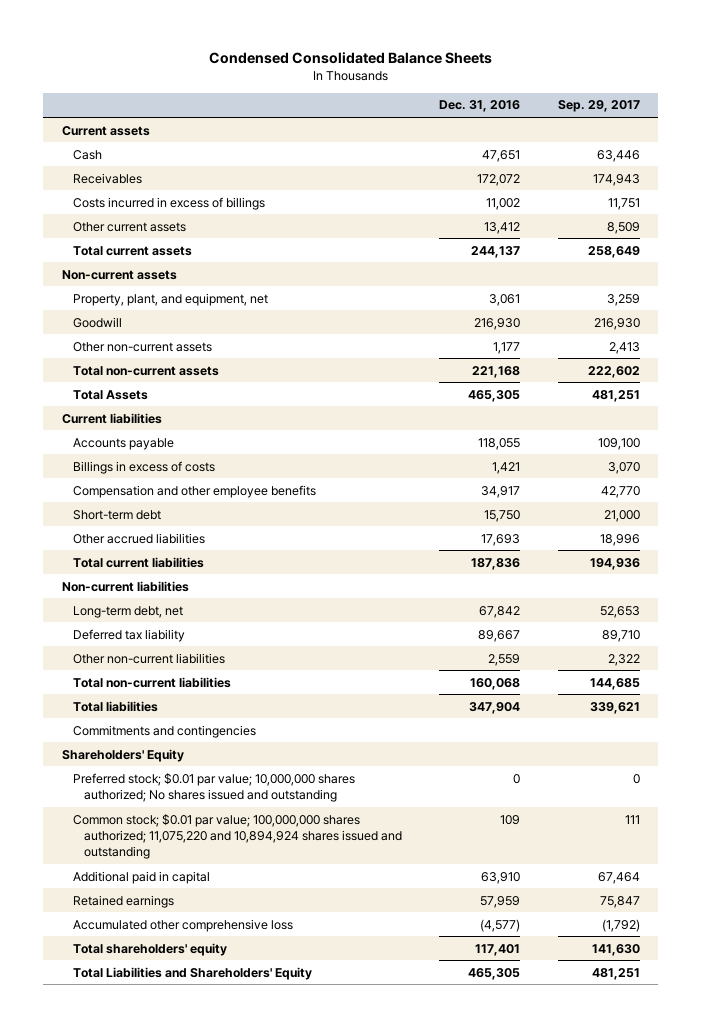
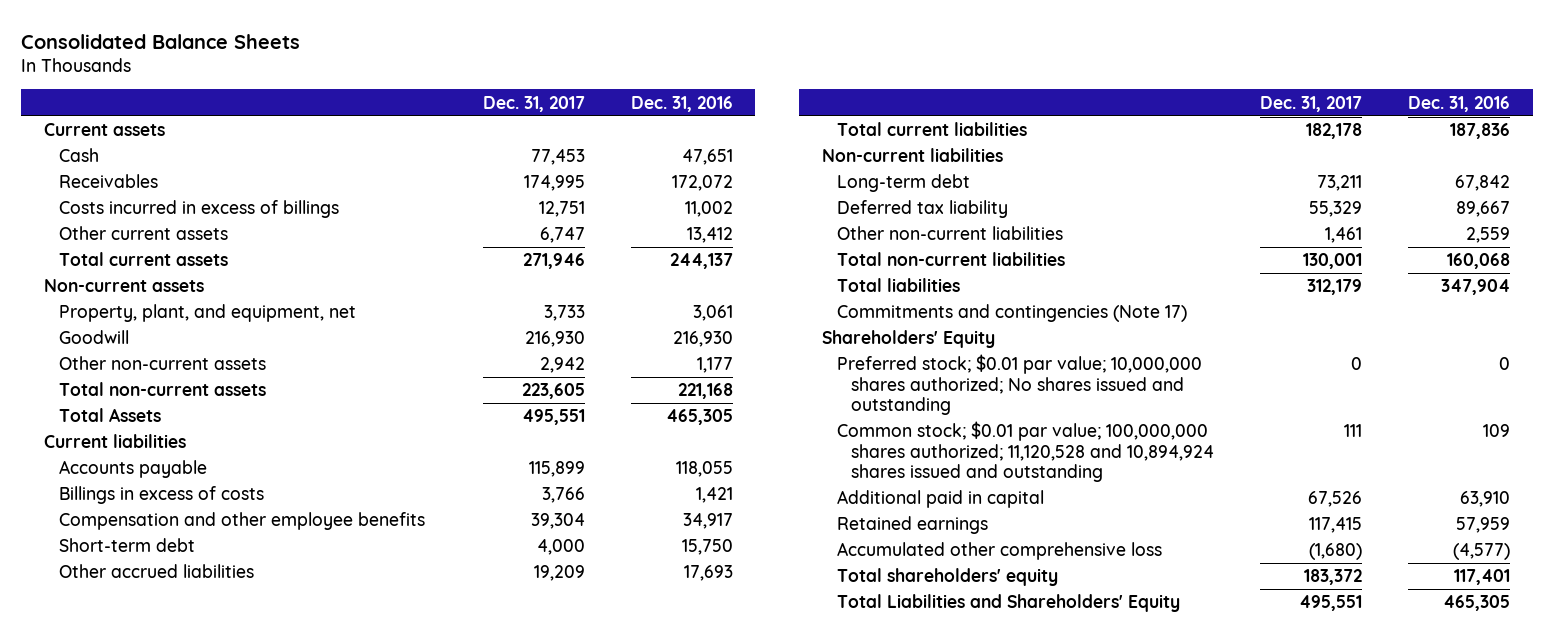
- Condensed Consolidated Balance Sheets
+ Consolidated Balance Sheets
- | Dec. 31, 2016 | Sep. 29, 2017
+ | Dec. 31, 2017 | Dec. 31, 2016
- Long-term debt, net | 67,842 | 52,653
+ Long-term debt | 73,211 | 67,842
- Commitments and contingencies
+ Commitments and contingencies (Note 17)
- Common stock; $0.01 par value; 100,000,000 shares authorized; 11,075,220 and 10,894,924 shares issued and outstanding | 109 | 111
+ Common stock; $0.01 par value; 100,000,000 shares authorized; 11,120,528 and 10,894,924 shares issued and outstanding | 111 | 109

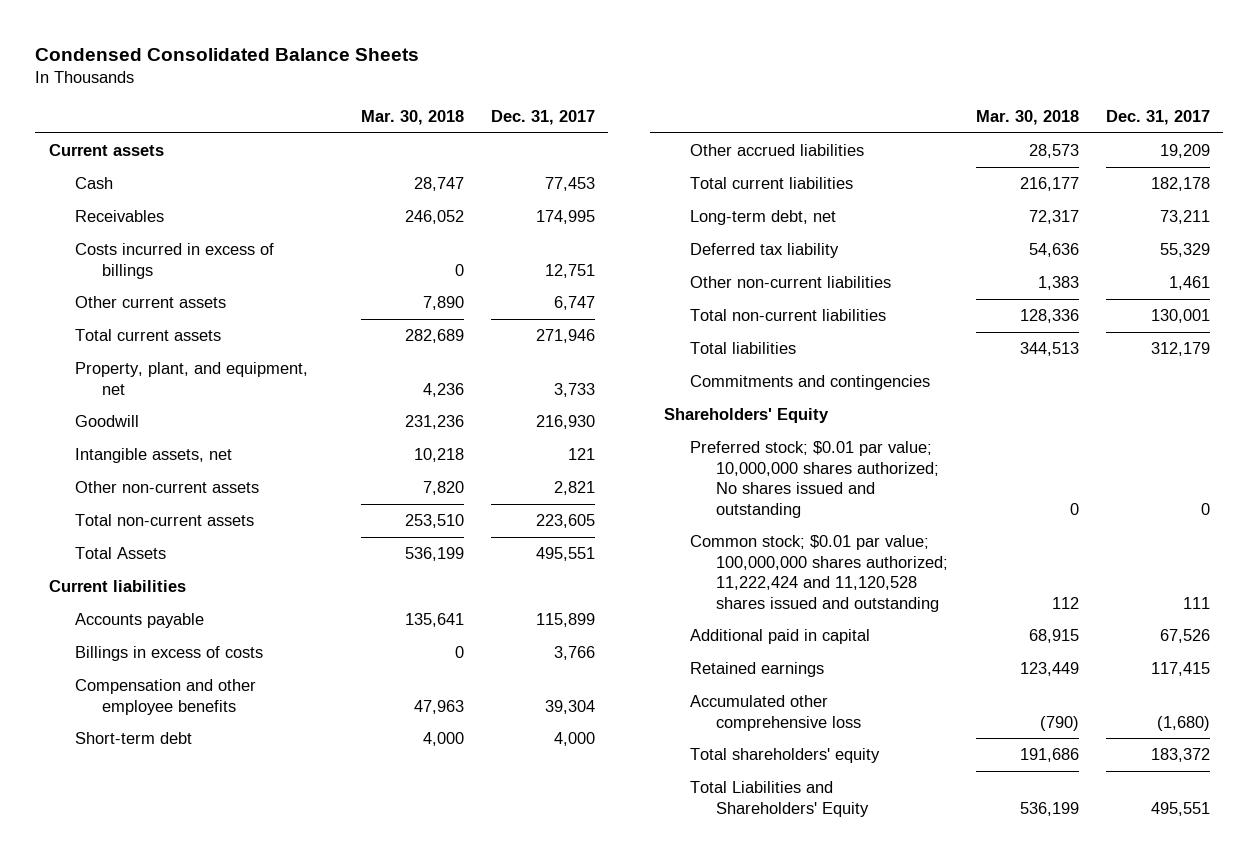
- Consolidated Balance Sheets
+ Condensed Consolidated Balance Sheets
- | Dec. 31, 2017 | Dec. 31, 2016
+ | Mar. 30, 2018 | Dec. 31, 2017
- Non-current assets
- Other non-current assets | 2,942 | 1,177
+ Intangible assets, net | 10,218 | 121
+ Other non-current assets | 7,820 | 2,821
- Non-current liabilities
- Long-term debt | 73,211 | 67,842
+ Long-term debt, net | 72,317 | 73,211
- Commitments and contingencies (Note 17)
+ Commitments and contingencies
- Common stock; $0.01 par value; 100,000,000 shares authorized; 11,120,528 and 10,894,924 shares issued and outstanding | 111 | 109
+ Common stock; $0.01 par value; 100,000,000 shares authorized; 11,222,424 and 11,120,528 shares issued and outstanding | 112 | 111

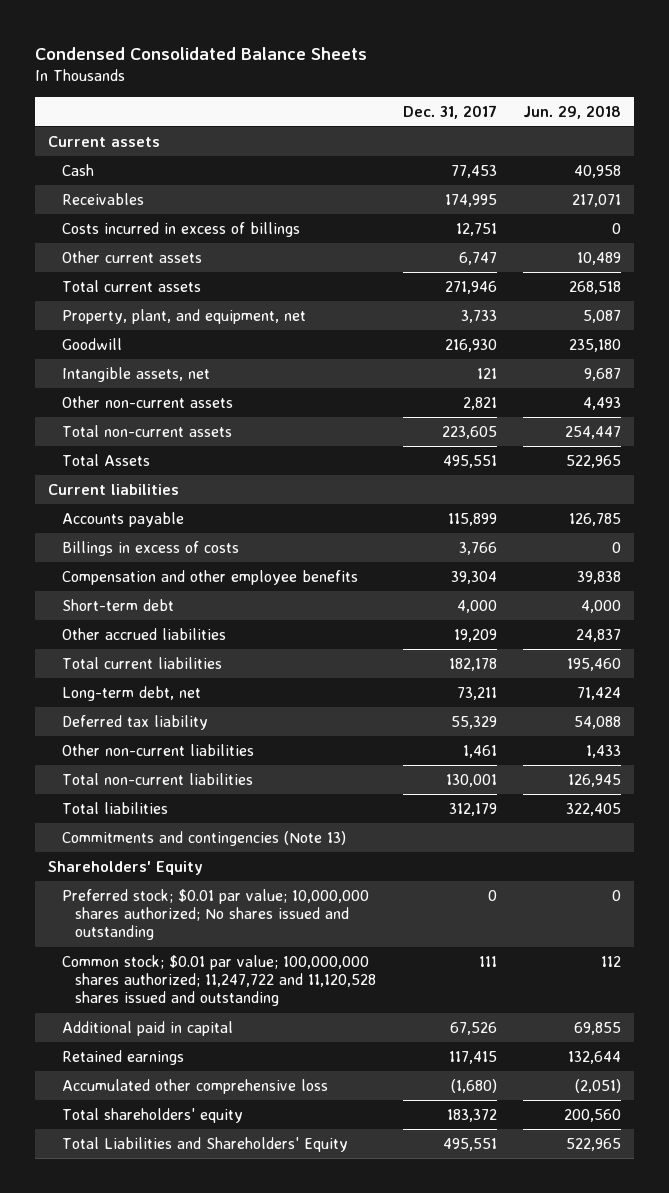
- | Mar. 30, 2018 | Dec. 31, 2017
+ | Dec. 31, 2017 | Jun. 29, 2018
- Commitments and contingencies
+ Commitments and contingencies (Note 13)
- Common stock; $0.01 par value; 100,000,000 shares authorized; 11,222,424 and 11,120,528 shares issued and outstanding | 112 | 111
+ Common stock; $0.01 par value; 100,000,000 shares authorized; 11,247,722 and 11,120,528 shares issued and outstanding | 111 | 112

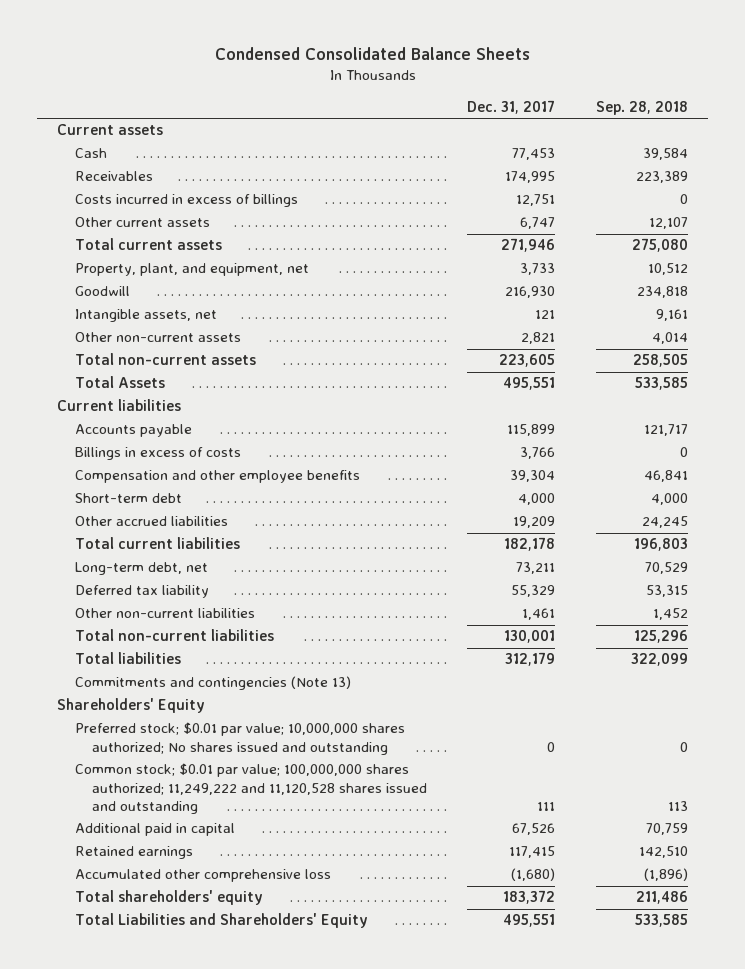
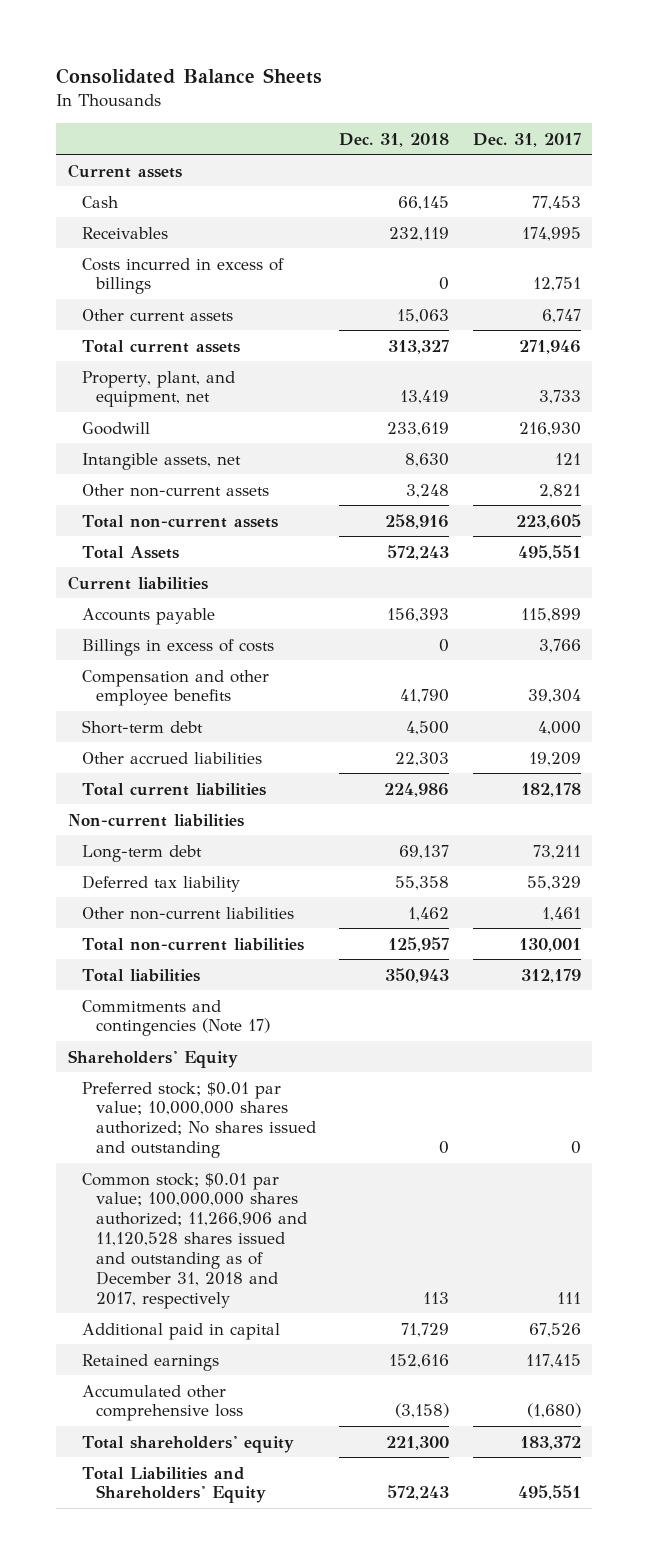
- Condensed Consolidated Balance Sheets
+ Consolidated Balance Sheets
- | Dec. 31, 2017 | Sep. 28, 2018
+ | Dec. 31, 2018 | Dec. 31, 2017
- Long-term debt, net | 73,211 | 70,529
+ Non-current liabilities
+ Long-term debt | 69,137 | 73,211
- Commitments and contingencies (Note 13)
+ Commitments and contingencies (Note 17)
- Common stock; $0.01 par value; 100,000,000 shares authorized; 11,249,222 and 11,120,528 shares issued and outstanding | 111 | 113
+ Common stock; $0.01 par value; 100,000,000 shares authorized; 11,266,906 and 11,120,528 shares issued and outstanding as of December 31, 2018 and 2017, respectively | 113 | 111

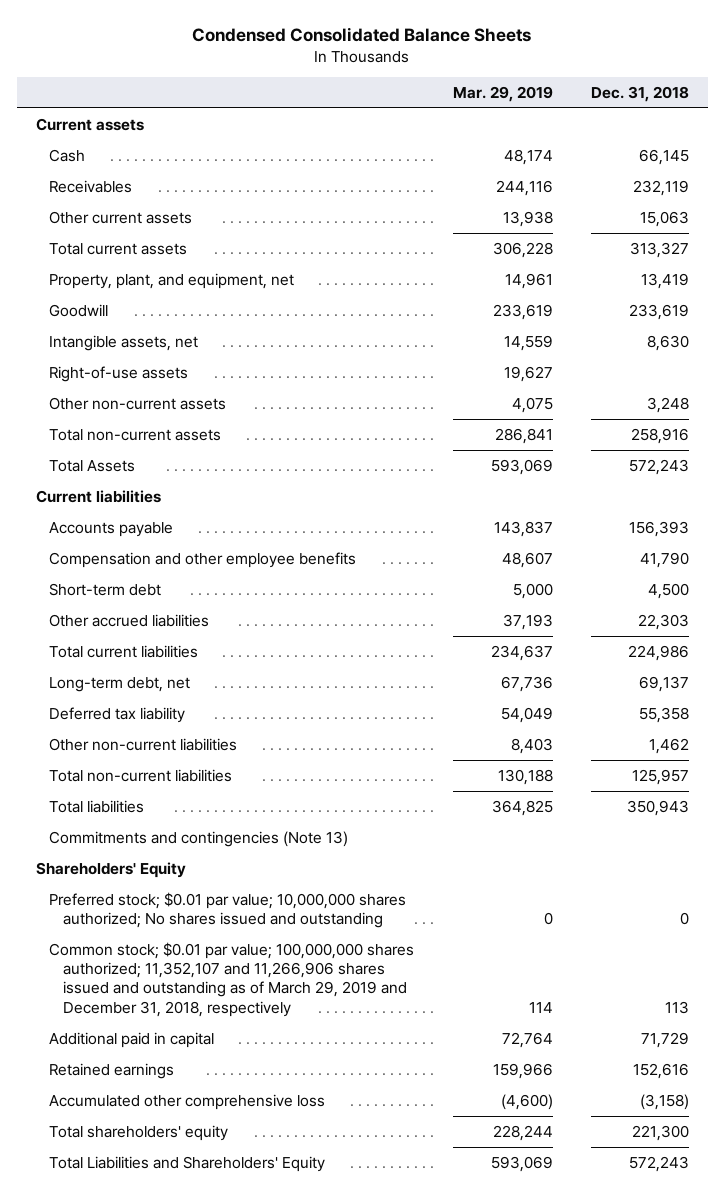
- Consolidated Balance Sheets
+ Condensed Consolidated Balance Sheets
- | Dec. 31, 2018 | Dec. 31, 2017
+ | Mar. 29, 2019 | Dec. 31, 2018
- Costs incurred in excess of billings | 0 | 12,751
+ Right-of-use assets | 19,627 |
- Billings in excess of costs | 0 | 3,766
- Non-current liabilities
- Long-term debt | 69,137 | 73,211
+ Long-term debt, net | 67,736 | 69,137
- Commitments and contingencies (Note 17)
+ Commitments and contingencies (Note 13)
- Common stock; $0.01 par value; 100,000,000 shares authorized; 11,266,906 and 11,120,528 shares issued and outstanding as of December 31, 2018 and 2017, respectively | 113 | 111
+ Common stock; $0.01 par value; 100,000,000 shares authorized; 11,352,107 and 11,266,906 shares issued and outstanding as of March 29, 2019 and December 31, 2018, respectively | 114 | 113

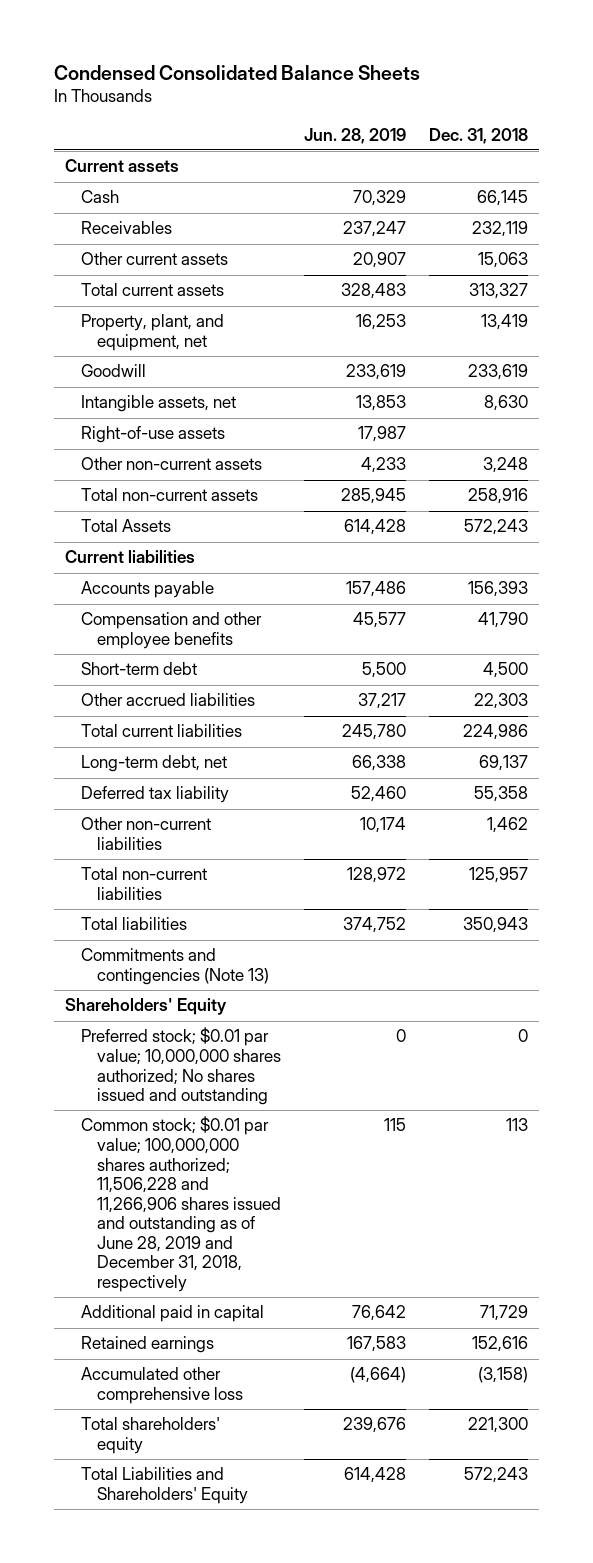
- | Mar. 29, 2019 | Dec. 31, 2018
+ | Jun. 28, 2019 | Dec. 31, 2018
- Common stock; $0.01 par value; 100,000,000 shares authorized; 11,352,107 and 11,266,906 shares issued and outstanding as of March 29, 2019 and December 31, 2018, respectively | 114 | 113
+ Common stock; $0.01 par value; 100,000,000 shares authorized; 11,506,228 and 11,266,906 shares issued and outstanding as of June 28, 2019 and December 31, 2018, respectively | 115 | 113

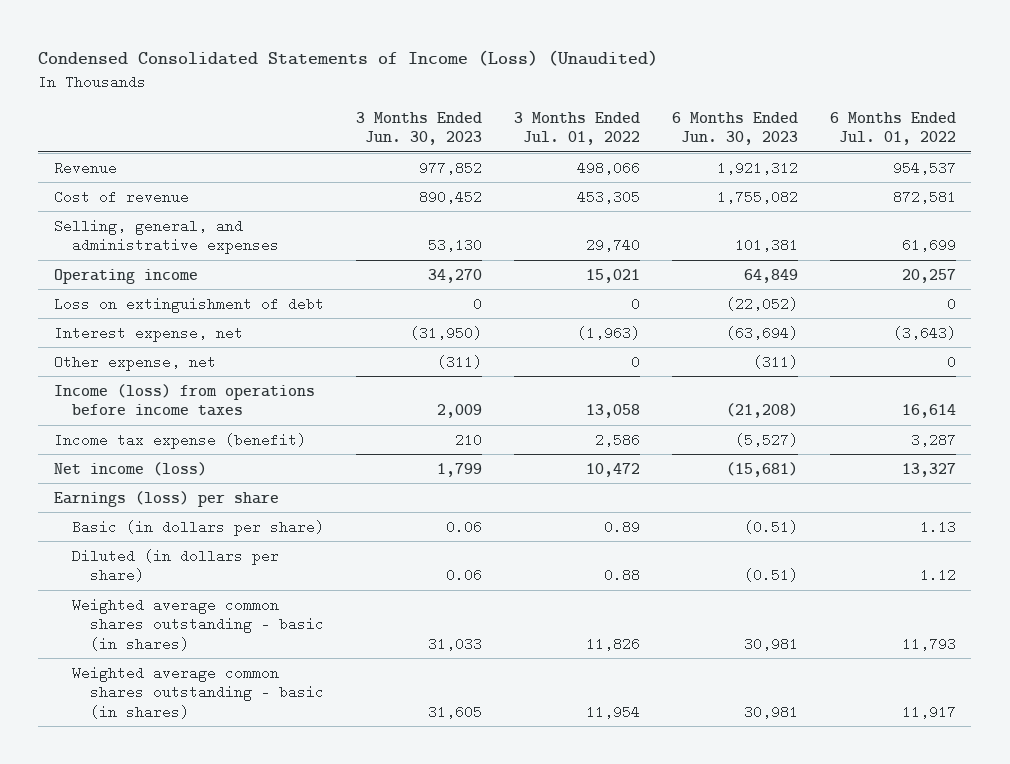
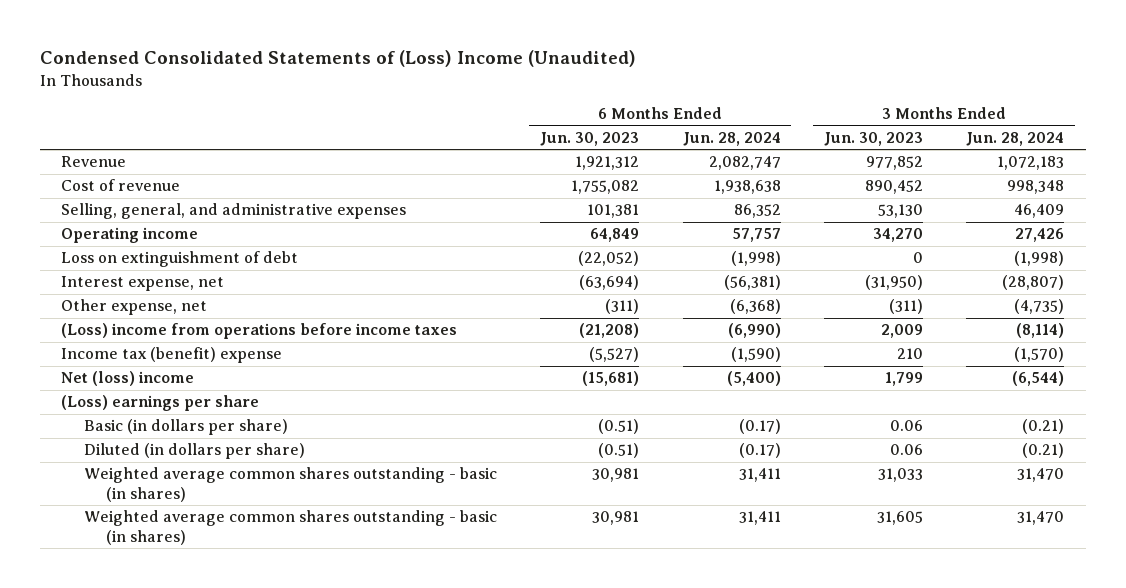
- Condensed Consolidated Statements of Income (Loss) (Unaudited)
+ Condensed Consolidated Statements of (Loss) Income (Unaudited)
- | 3 Months Ended Jun. 30, 2023 | 3 Months Ended Jul. 01, 2022 | 6 Months Ended Jun. 30, 2023 | 6 Months Ended Jul. 01, 2022
+ | 6 Months Ended Jun. 30, 2023 | 6 Months Ended Jun. 28, 2024 | 3 Months Ended Jun. 30, 2023 | 3 Months Ended Jun. 28, 2024
- Income (loss) from operations before income taxes | 2,009 | 13,058 | (21,208) | 16,614
- Income tax expense (benefit) | 210 | 2,586 | (5,527) | 3,287
- Net income (loss) | 1,799 | 10,472 | (15,681) | 13,327
- Earnings (loss) per share
+ (Loss) income from operations before income taxes | (21,208) | (6,990) | 2,009 | (8,114)
+ Income tax (benefit) expense | (5,527) | (1,590) | 210 | (1,570)
+ Net (loss) income | (15,681) | (5,400) | 1,799 | (6,544)
+ (Loss) earnings per share

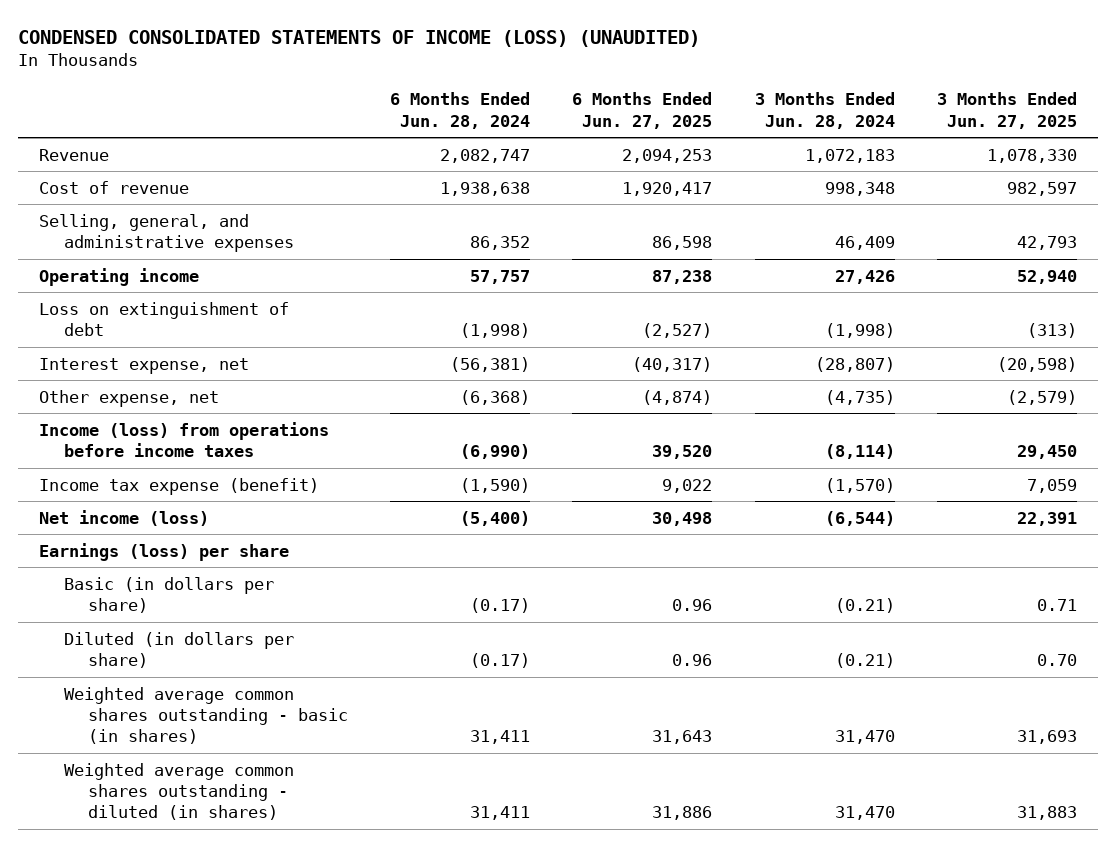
- Condensed Consolidated Statements of (Loss) Income (Unaudited)
+ CONDENSED CONSOLIDATED STATEMENTS OF INCOME (LOSS) (UNAUDITED)
- | 6 Months Ended Jun. 30, 2023 | 6 Months Ended Jun. 28, 2024 | 3 Months Ended Jun. 30, 2023 | 3 Months Ended Jun. 28, 2024
+ | 6 Months Ended Jun. 28, 2024 | 6 Months Ended Jun. 27, 2025 | 3 Months Ended Jun. 28, 2024 | 3 Months Ended Jun. 27, 2025
- (Loss) income from operations before income taxes | (21,208) | (6,990) | 2,009 | (8,114)
- Income tax (benefit) expense | (5,527) | (1,590) | 210 | (1,570)
- Net (loss) income | (15,681) | (5,400) | 1,799 | (6,544)
- (Loss) earnings per share
+ Income (loss) from operations before income taxes | (6,990) | 39,520 | (8,114) | 29,450
+ Income tax expense (benefit) | (1,590) | 9,022 | (1,570) | 7,059
+ Net income (loss) | (5,400) | 30,498 | (6,544) | 22,391
+ Earnings (loss) per share
- Weighted average common shares outstanding - basic (in shares) | 30,981 | 31,411 | 31,605 | 31,470
+ Weighted average common shares outstanding - diluted (in shares) | 31,411 | 31,886 | 31,470 | 31,883

